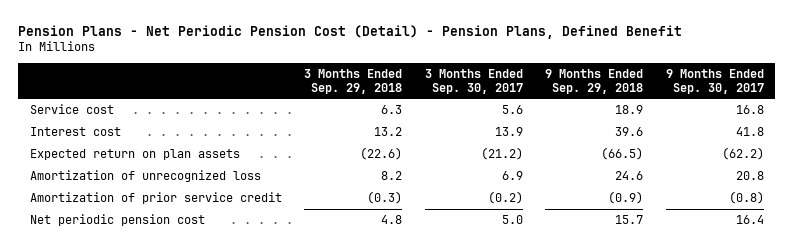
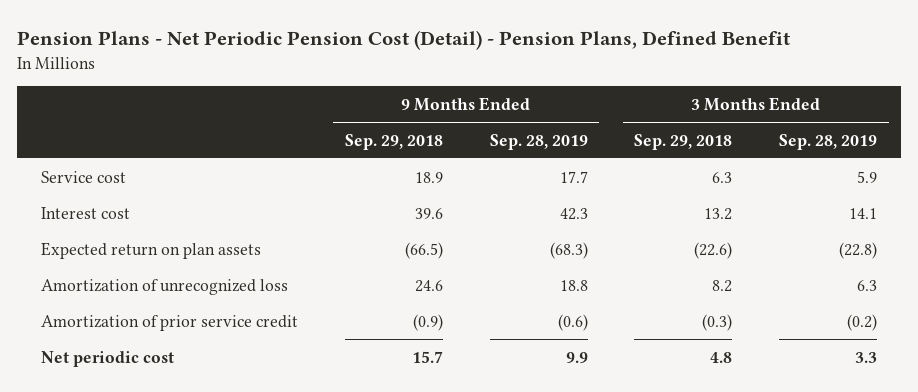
- | 3 Months Ended Sep. 29, 2018 | 3 Months Ended Sep. 30, 2017 | 9 Months Ended Sep. 29, 2018 | 9 Months Ended Sep. 30, 2017
+ | 9 Months Ended Sep. 29, 2018 | 9 Months Ended Sep. 28, 2019 | 3 Months Ended Sep. 29, 2018 | 3 Months Ended Sep. 28, 2019
- Net periodic pension cost | 4.8 | 5.0 | 15.7 | 16.4
+ Net periodic cost | 15.7 | 9.9 | 4.8 | 3.3

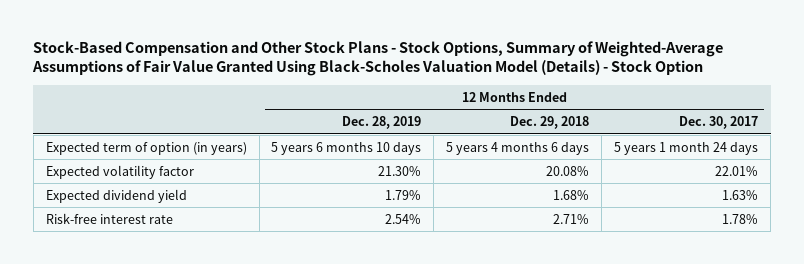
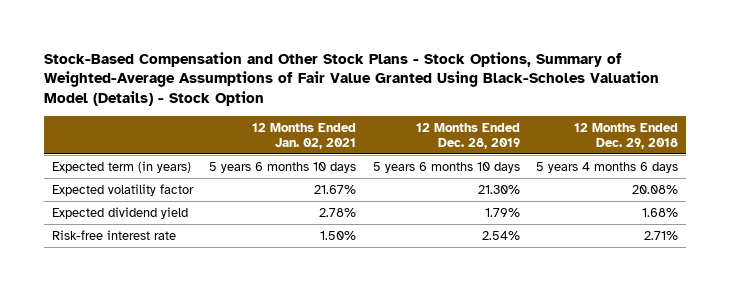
- | 12 Months Ended Dec. 28, 2019 | 12 Months Ended Dec. 29, 2018 | 12 Months Ended Dec. 30, 2017
+ | 12 Months Ended Jan. 02, 2021 | 12 Months Ended Dec. 28, 2019 | 12 Months Ended Dec. 29, 2018
- Expected term of option (in years) | 5 years 6 months 10 days | 5 years 4 months 6 days | 5 years 1 month 24 days
+ Expected term (in years) | 5 years 6 months 10 days | 5 years 6 months 10 days | 5 years 4 months 6 days

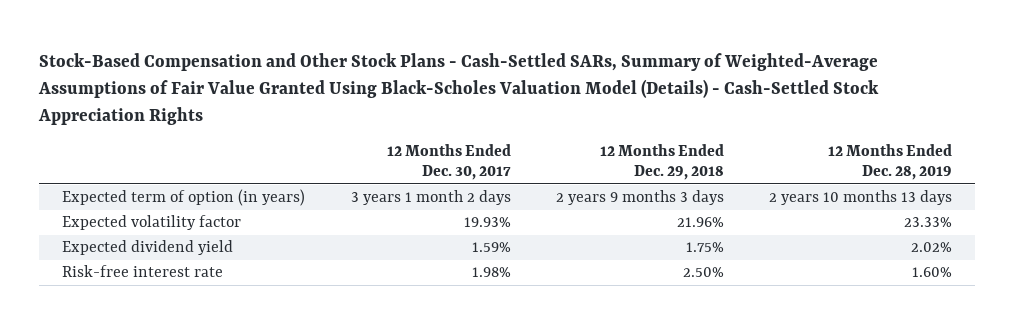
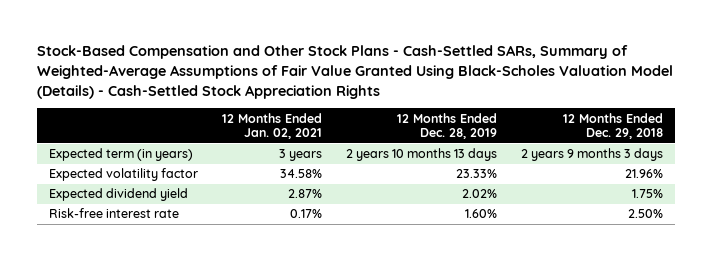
- | 12 Months Ended Dec. 30, 2017 | 12 Months Ended Dec. 29, 2018 | 12 Months Ended Dec. 28, 2019
+ | 12 Months Ended Jan. 02, 2021 | 12 Months Ended Dec. 28, 2019 | 12 Months Ended Dec. 29, 2018
- Expected term of option (in years) | 3 years 1 month 2 days | 2 years 9 months 3 days | 2 years 10 months 13 days
+ Expected term (in years) | 3 years | 2 years 10 months 13 days | 2 years 9 months 3 days

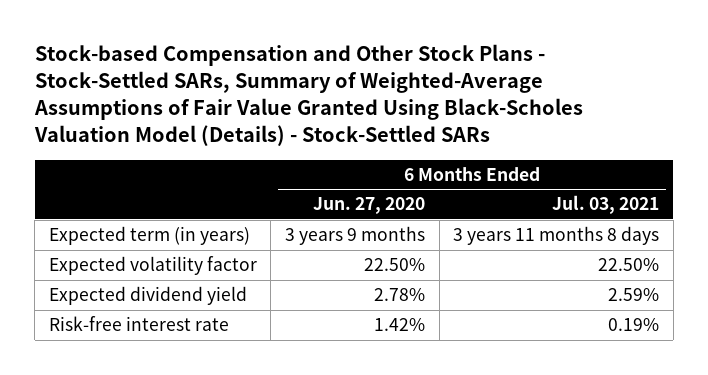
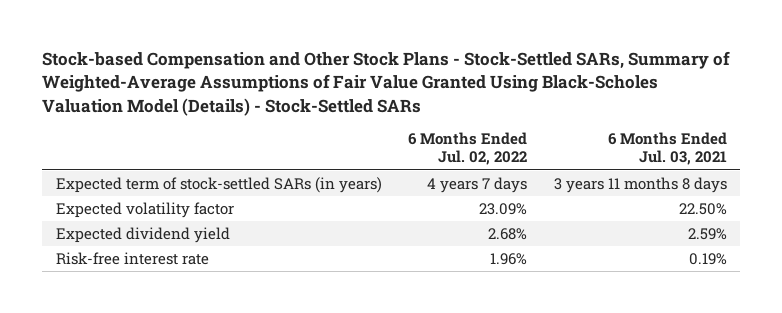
- | 6 Months Ended Jun. 27, 2020 | 6 Months Ended Jul. 03, 2021
+ | 6 Months Ended Jul. 02, 2022 | 6 Months Ended Jul. 03, 2021
- Expected term (in years) | 3 years 9 months | 3 years 11 months 8 days
+ Expected term of stock-settled SARs (in years) | 4 years 7 days | 3 years 11 months 8 days

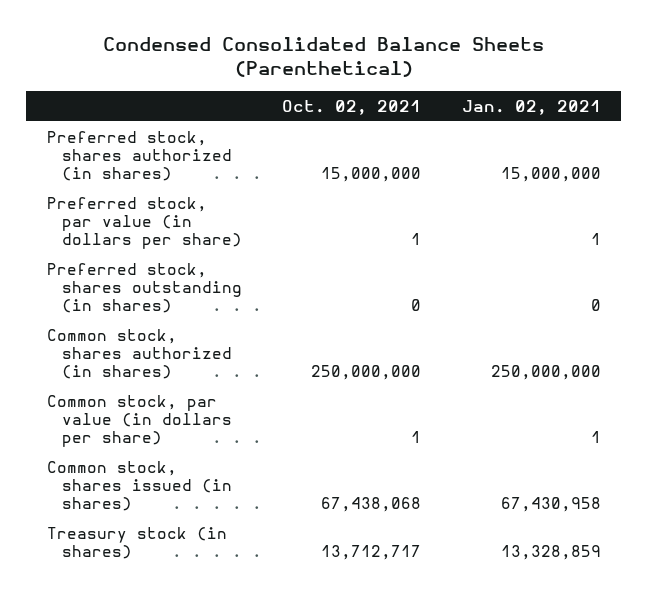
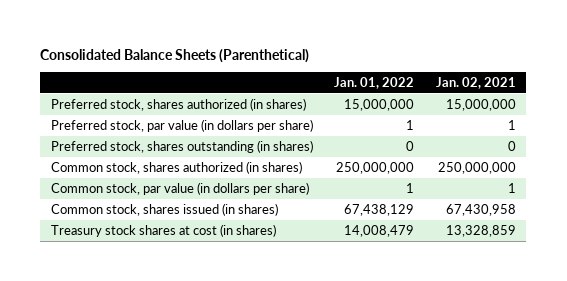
- Condensed Consolidated Balance Sheets (Parenthetical)
+ Consolidated Balance Sheets (Parenthetical)
- | Oct. 02, 2021 | Jan. 02, 2021
+ | Jan. 01, 2022 | Jan. 02, 2021
- Treasury stock (in shares) | 13,712,717 | 13,328,859
+ Treasury stock shares at cost (in shares) | 14,008,479 | 13,328,859

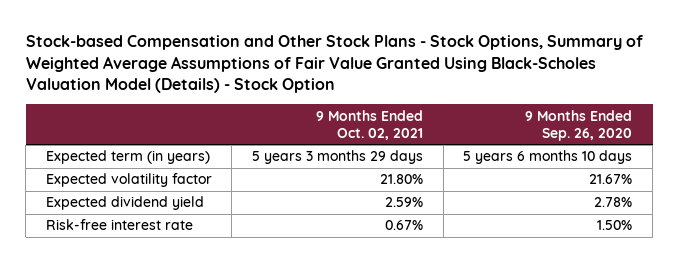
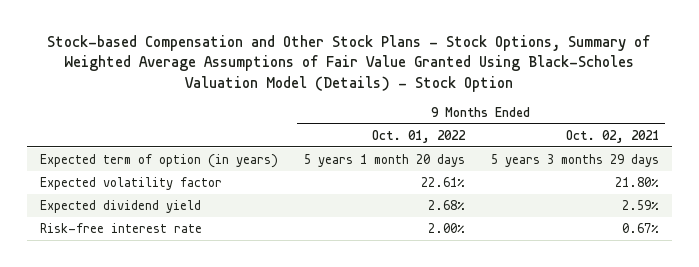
- | 9 Months Ended Oct. 02, 2021 | 9 Months Ended Sep. 26, 2020
+ | 9 Months Ended Oct. 01, 2022 | 9 Months Ended Oct. 02, 2021
- Expected term (in years) | 5 years 3 months 29 days | 5 years 6 months 10 days
+ Expected term of option (in years) | 5 years 1 month 20 days | 5 years 3 months 29 days

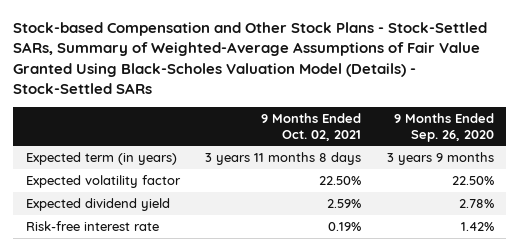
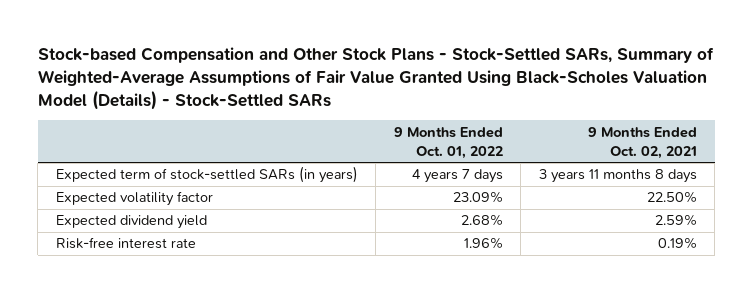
- | 9 Months Ended Oct. 02, 2021 | 9 Months Ended Sep. 26, 2020
+ | 9 Months Ended Oct. 01, 2022 | 9 Months Ended Oct. 02, 2021
- Expected term (in years) | 3 years 11 months 8 days | 3 years 9 months
+ Expected term of stock-settled SARs (in years) | 4 years 7 days | 3 years 11 months 8 days

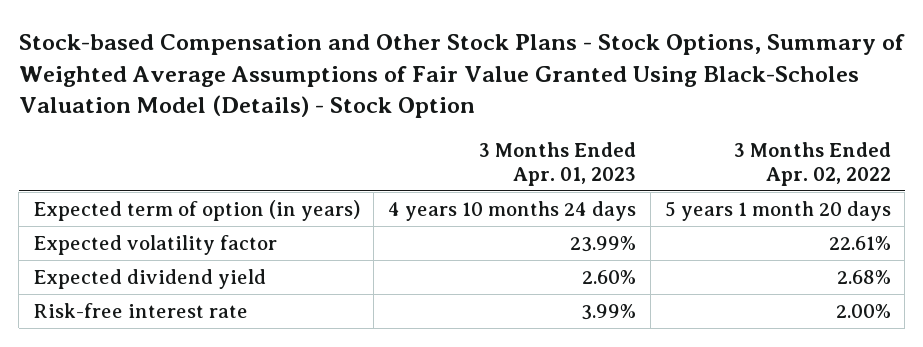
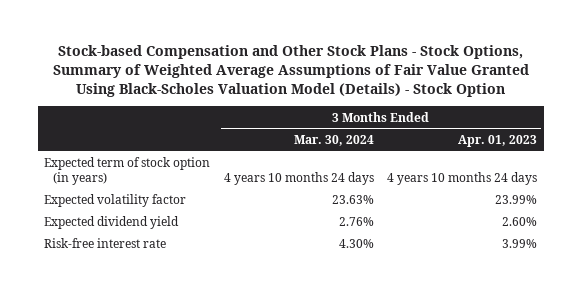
- | 3 Months Ended Apr. 01, 2023 | 3 Months Ended Apr. 02, 2022
+ | 3 Months Ended Mar. 30, 2024 | 3 Months Ended Apr. 01, 2023
- Expected term of option (in years) | 4 years 10 months 24 days | 5 years 1 month 20 days
+ Expected term of stock option (in years) | 4 years 10 months 24 days | 4 years 10 months 24 days

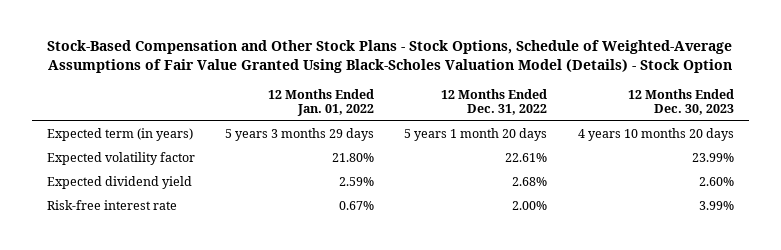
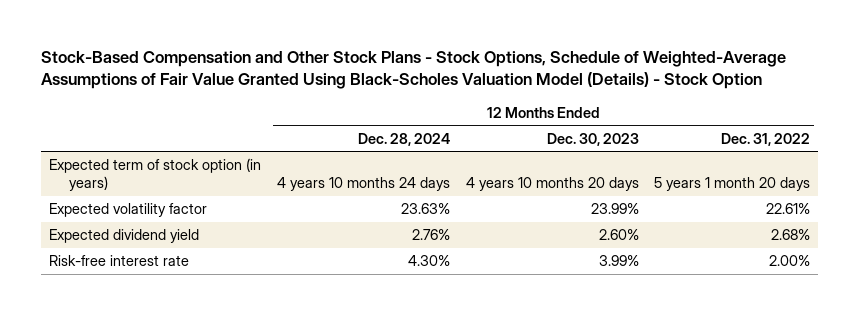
- | 12 Months Ended Jan. 01, 2022 | 12 Months Ended Dec. 31, 2022 | 12 Months Ended Dec. 30, 2023
+ | 12 Months Ended Dec. 28, 2024 | 12 Months Ended Dec. 30, 2023 | 12 Months Ended Dec. 31, 2022
- Expected term (in years) | 5 years 3 months 29 days | 5 years 1 month 20 days | 4 years 10 months 20 days
+ Expected term of stock option (in years) | 4 years 10 months 24 days | 4 years 10 months 20 days | 5 years 1 month 20 days

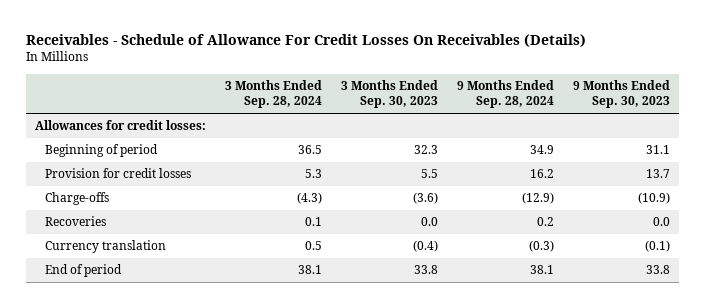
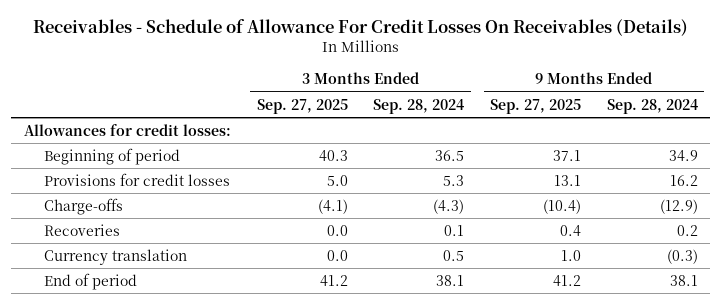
- | 3 Months Ended Sep. 28, 2024 | 3 Months Ended Sep. 30, 2023 | 9 Months Ended Sep. 28, 2024 | 9 Months Ended Sep. 30, 2023
+ | 3 Months Ended Sep. 27, 2025 | 3 Months Ended Sep. 28, 2024 | 9 Months Ended Sep. 27, 2025 | 9 Months Ended Sep. 28, 2024
- Provision for credit losses | 5.3 | 5.5 | 16.2 | 13.7
+ Provisions for credit losses | 5.0 | 5.3 | 13.1 | 16.2

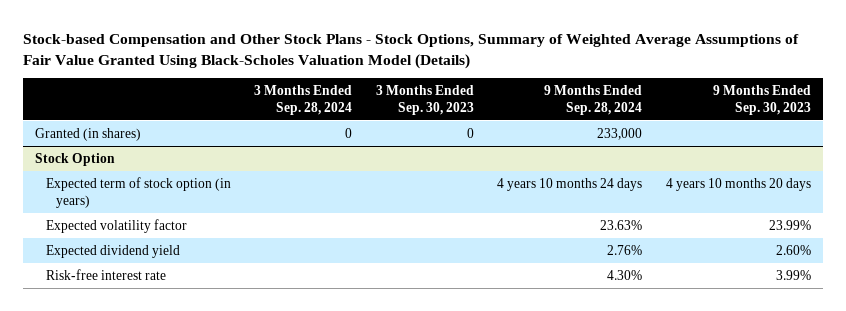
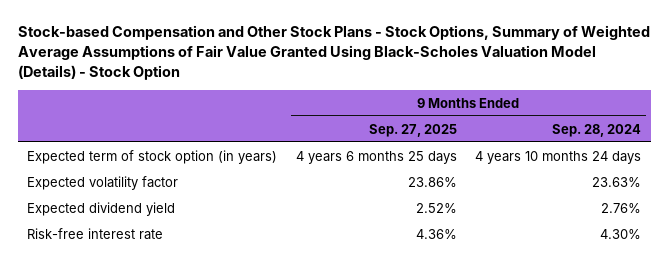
- Stock-based Compensation and Other Stock Plans - Stock Options, Summary of Weighted Average Assumptions of Fair Value Granted Using Black-Scholes Valuation Model (Details)
+ Stock-based Compensation and Other Stock Plans - Stock Options, Summary of Weighted Average Assumptions of Fair Value Granted Using Black-Scholes Valuation Model (Details) - Stock Option
- | 3 Months Ended Sep. 28, 2024 | 3 Months Ended Sep. 30, 2023 | 9 Months Ended Sep. 28, 2024 | 9 Months Ended Sep. 30, 2023
+ | 9 Months Ended Sep. 27, 2025 | 9 Months Ended Sep. 28, 2024
- Granted (in shares) | 0 | 0 | 233,000 |
- Stock Option

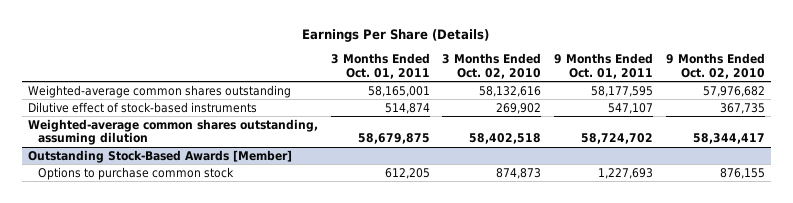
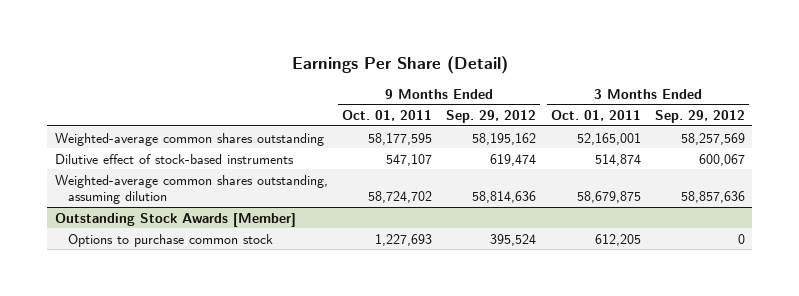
- Earnings Per Share (Details)
+ Earnings Per Share (Detail)
- | 3 Months Ended Oct. 01, 2011 | 3 Months Ended Oct. 02, 2010 | 9 Months Ended Oct. 01, 2011 | 9 Months Ended Oct. 02, 2010
+ | 9 Months Ended Oct. 01, 2011 | 9 Months Ended Sep. 29, 2012 | 3 Months Ended Oct. 01, 2011 | 3 Months Ended Sep. 29, 2012
- Weighted-average common shares outstanding | 58,165,001 | 58,132,616 | 58,177,595 | 57,976,682
+ Weighted-average common shares outstanding | 58,177,595 | 58,195,162 | 52,165,001 | 58,257,569
- Outstanding Stock-Based Awards [Member]
+ Outstanding Stock Awards [Member]

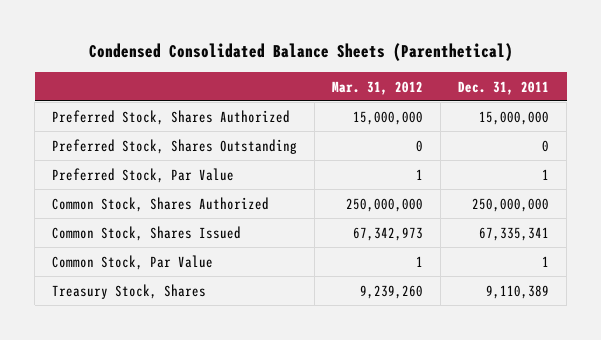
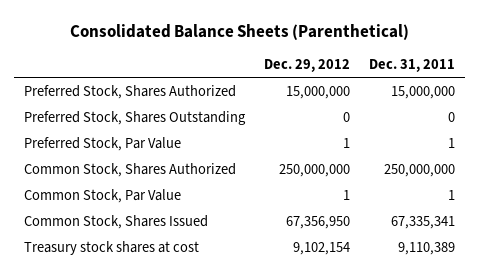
- Condensed Consolidated Balance Sheets (Parenthetical)
+ Consolidated Balance Sheets (Parenthetical)
- | Mar. 31, 2012 | Dec. 31, 2011
+ | Dec. 29, 2012 | Dec. 31, 2011
- Treasury Stock, Shares | 9,239,260 | 9,110,389
moved down: Common Stock, Shares Issued | 67,356,950 | 67,335,341
+ Treasury stock shares at cost | 9,102,154 | 9,110,389

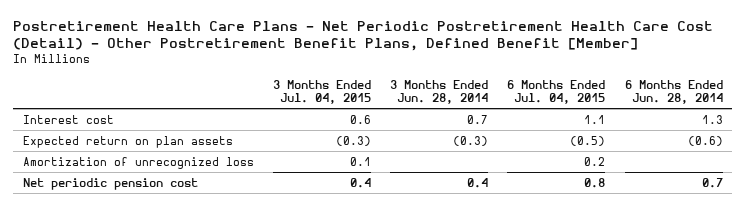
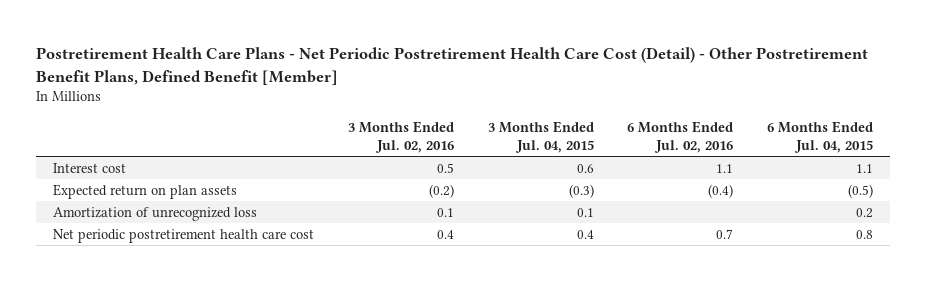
- | 3 Months Ended Jul. 04, 2015 | 3 Months Ended Jun. 28, 2014 | 6 Months Ended Jul. 04, 2015 | 6 Months Ended Jun. 28, 2014
+ | 3 Months Ended Jul. 02, 2016 | 3 Months Ended Jul. 04, 2015 | 6 Months Ended Jul. 02, 2016 | 6 Months Ended Jul. 04, 2015
- Net periodic pension cost | 0.4 | 0.4 | 0.8 | 0.7
+ Net periodic postretirement health care cost | 0.4 | 0.4 | 0.7 | 0.8

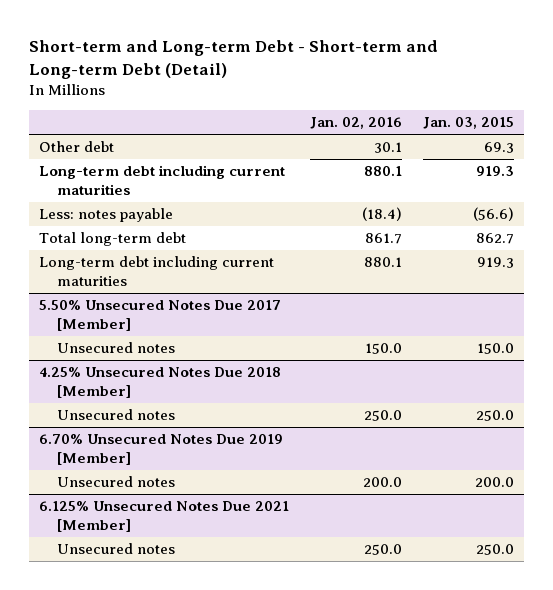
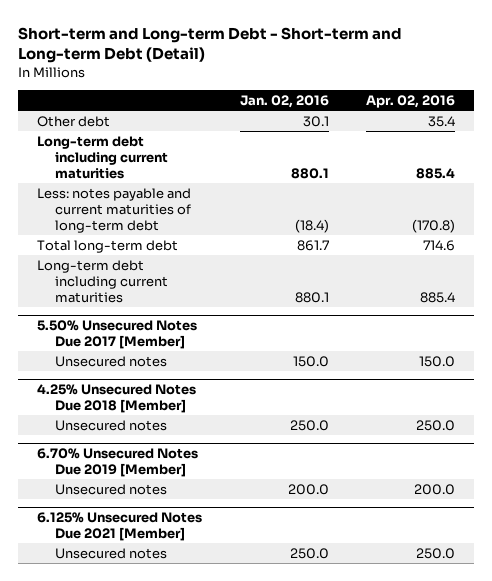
- | Jan. 02, 2016 | Jan. 03, 2015
+ | Jan. 02, 2016 | Apr. 02, 2016
- Less: notes payable | (18.4) | (56.6)
+ Less: notes payable and current maturities of long-term debt | (18.4) | (170.8)

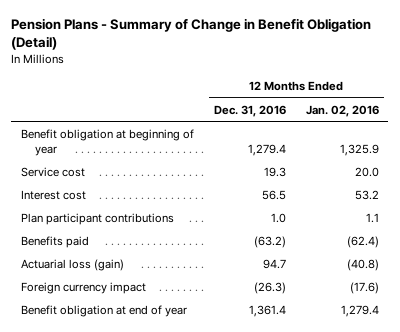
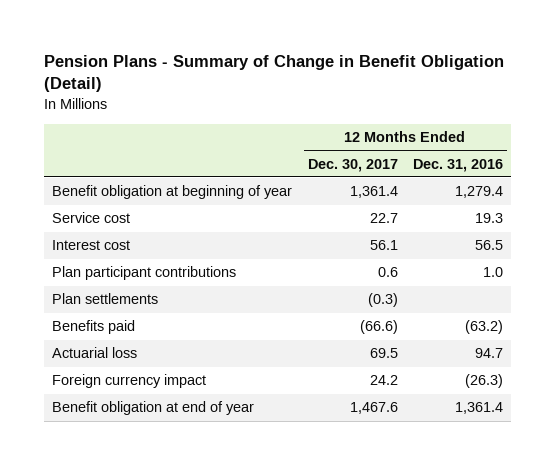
- | 12 Months Ended Dec. 31, 2016 | 12 Months Ended Jan. 02, 2016
+ | 12 Months Ended Dec. 30, 2017 | 12 Months Ended Dec. 31, 2016
+ Plan settlements | (0.3) |
- Actuarial loss (gain) | 94.7 | (40.8)
+ Actuarial loss | 69.5 | 94.7

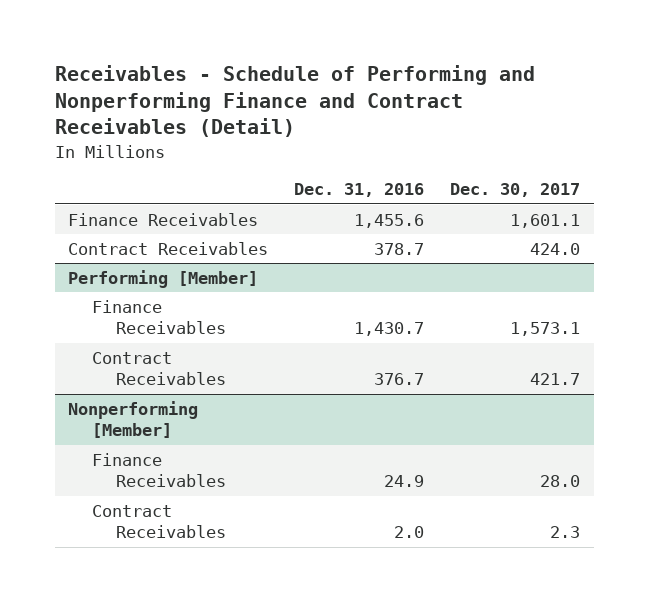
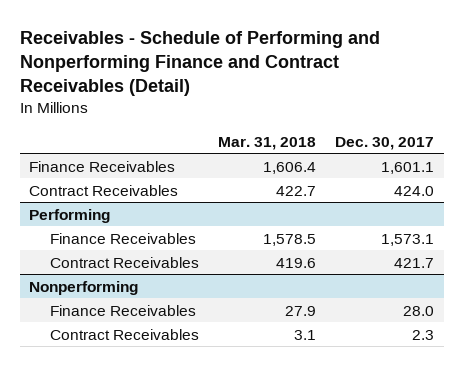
- | Dec. 31, 2016 | Dec. 30, 2017
+ | Mar. 31, 2018 | Dec. 30, 2017
- Performing [Member]
+ Performing
- Nonperforming [Member]
+ Nonperforming

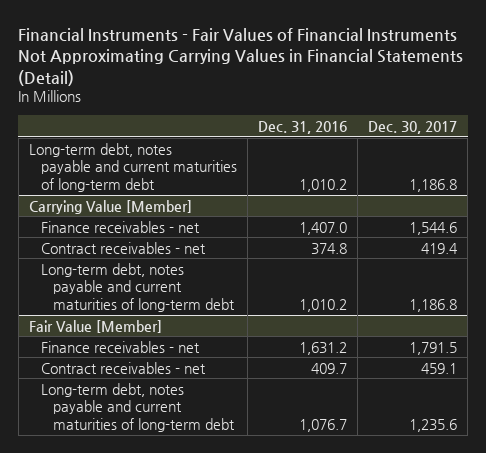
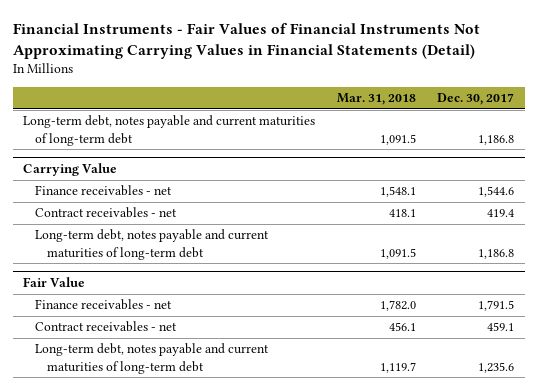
- | Dec. 31, 2016 | Dec. 30, 2017
+ | Mar. 31, 2018 | Dec. 30, 2017
- Carrying Value [Member]
+ Carrying Value
- Fair Value [Member]
+ Fair Value

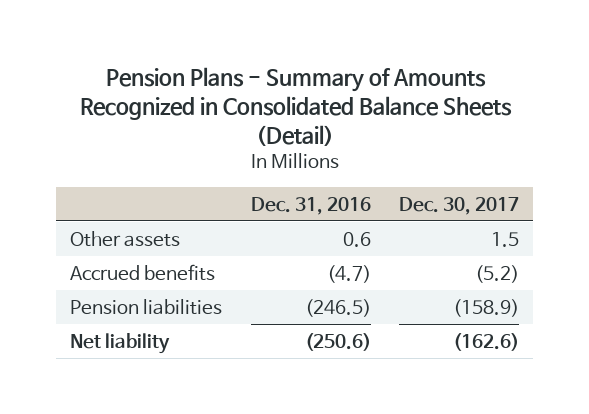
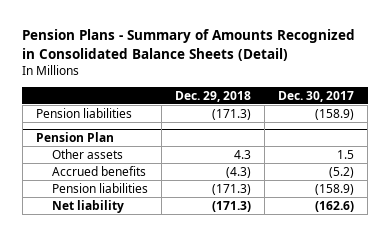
- | Dec. 31, 2016 | Dec. 30, 2017
+ | Dec. 29, 2018 | Dec. 30, 2017
+ Pension liabilities | (171.3) | (158.9)
+ Pension Plan

